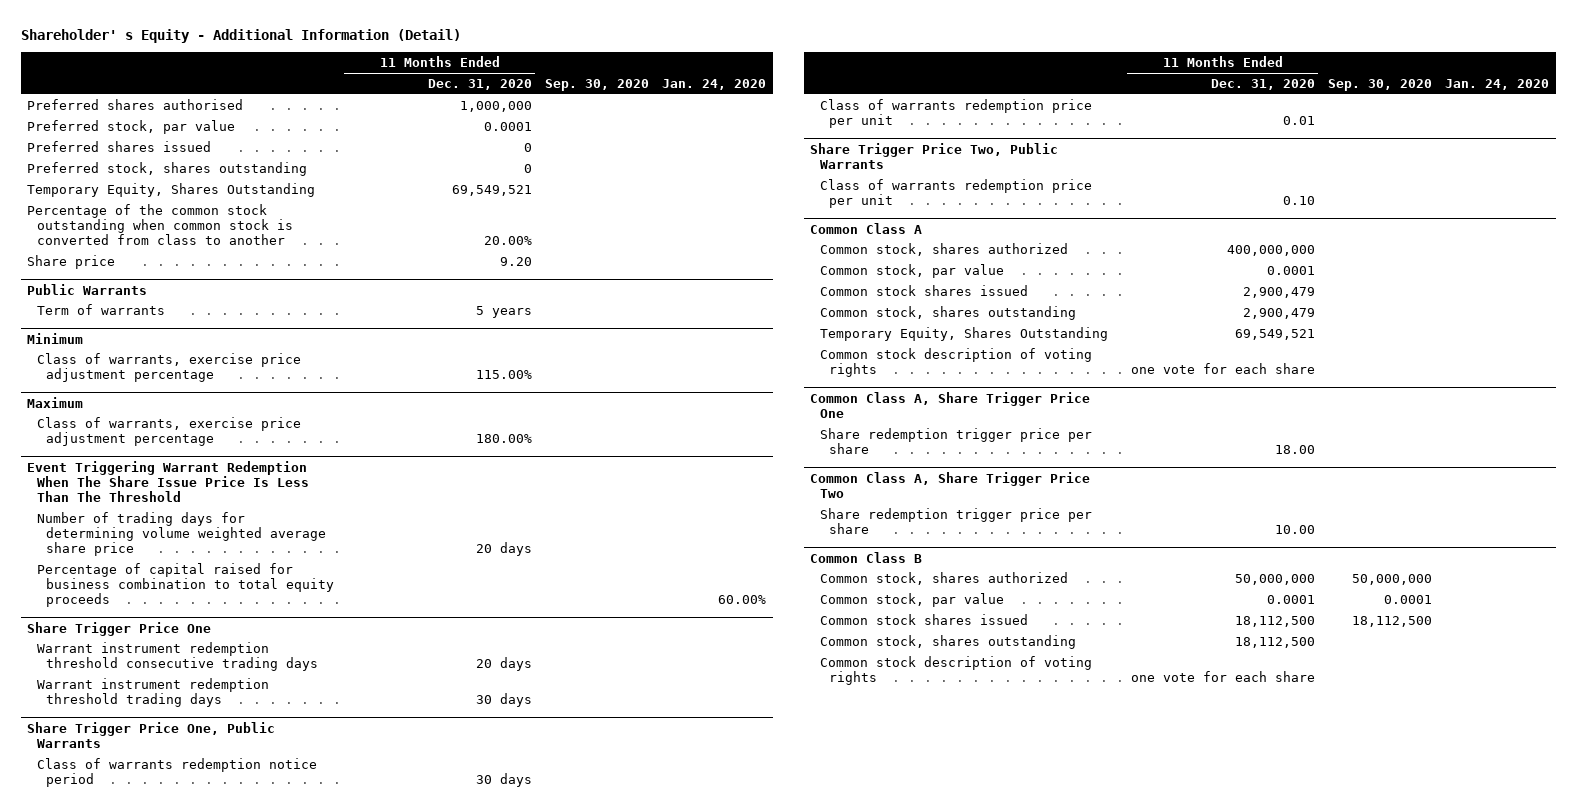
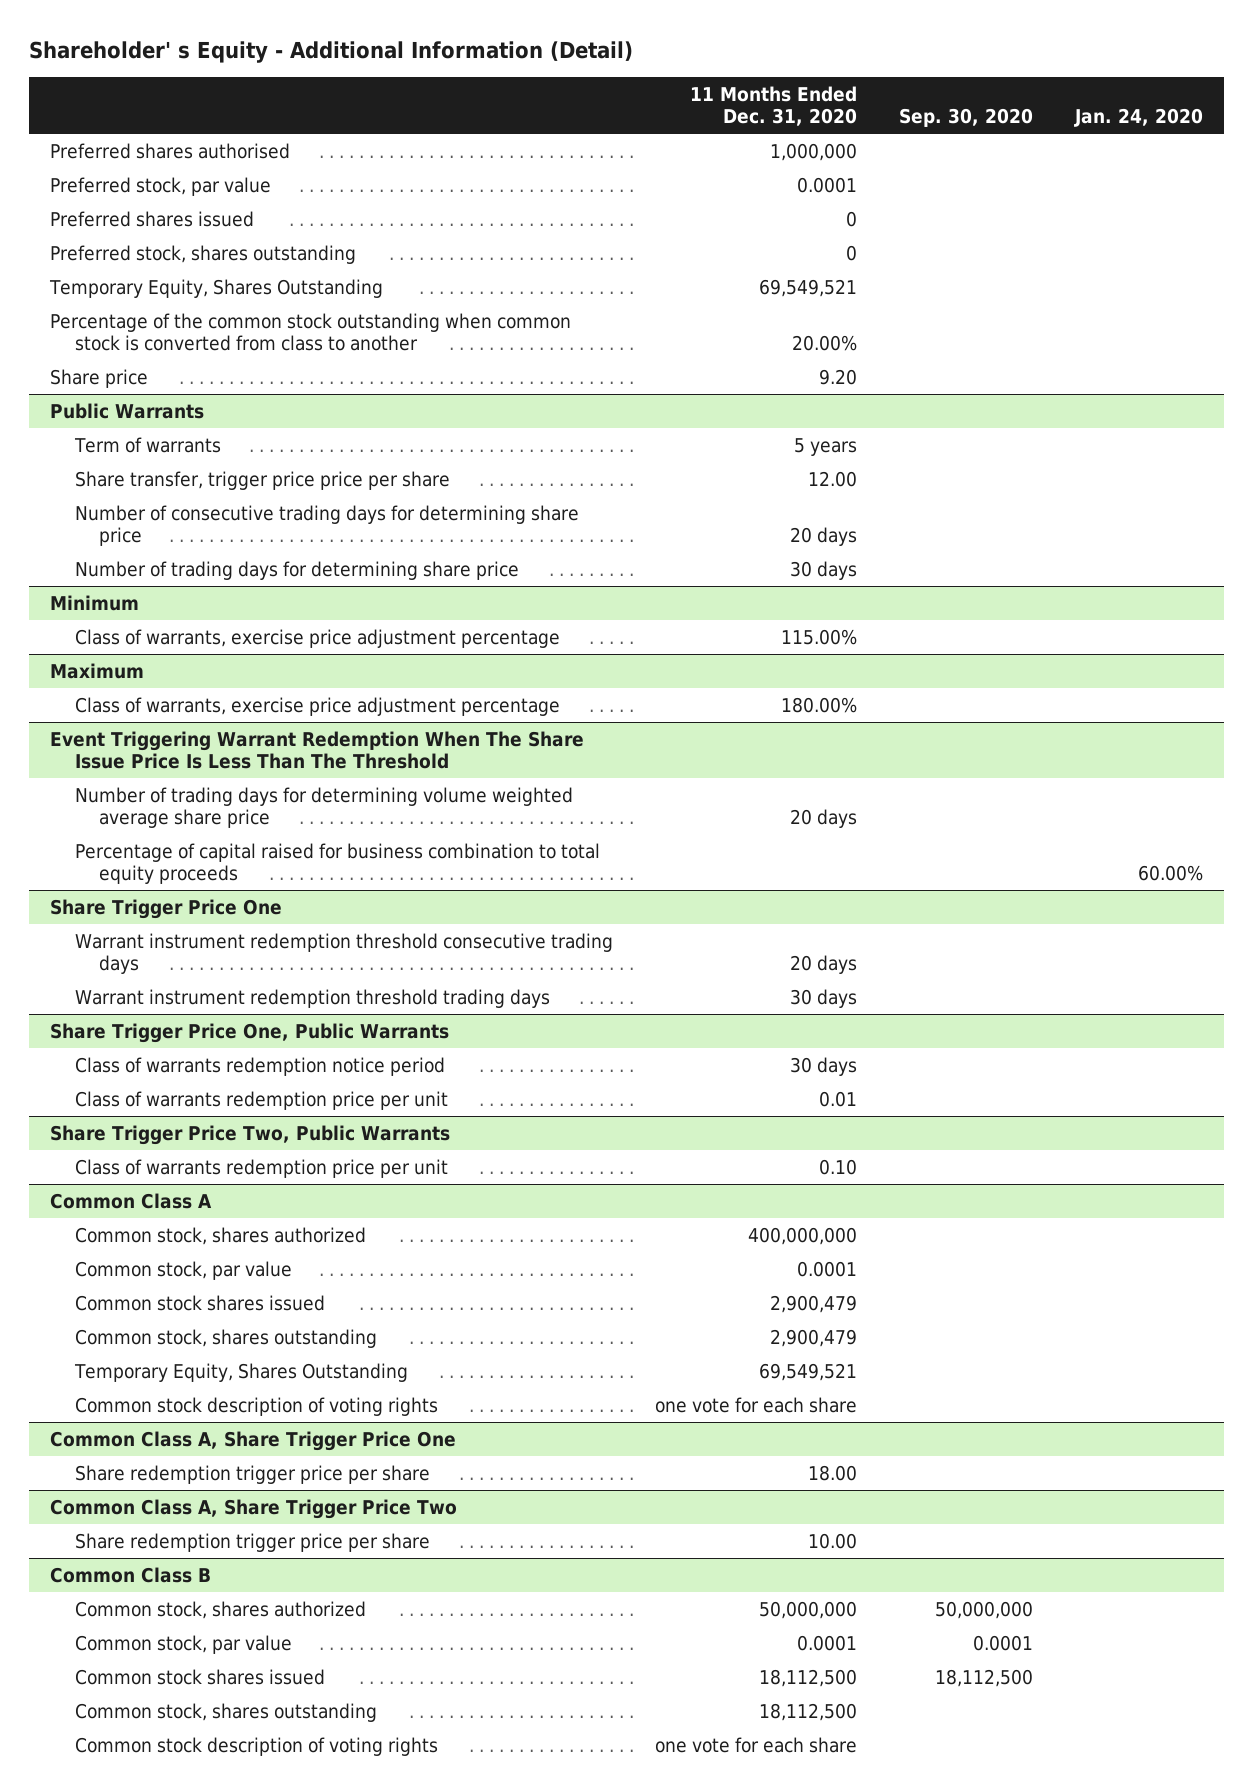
@ Public Warrants
+ Share transfer, trigger price price per share | 12.00 | |
+ Number of consecutive trading days for determining share price | 20 days | |
+ Number of trading days for determining share price | 30 days | |

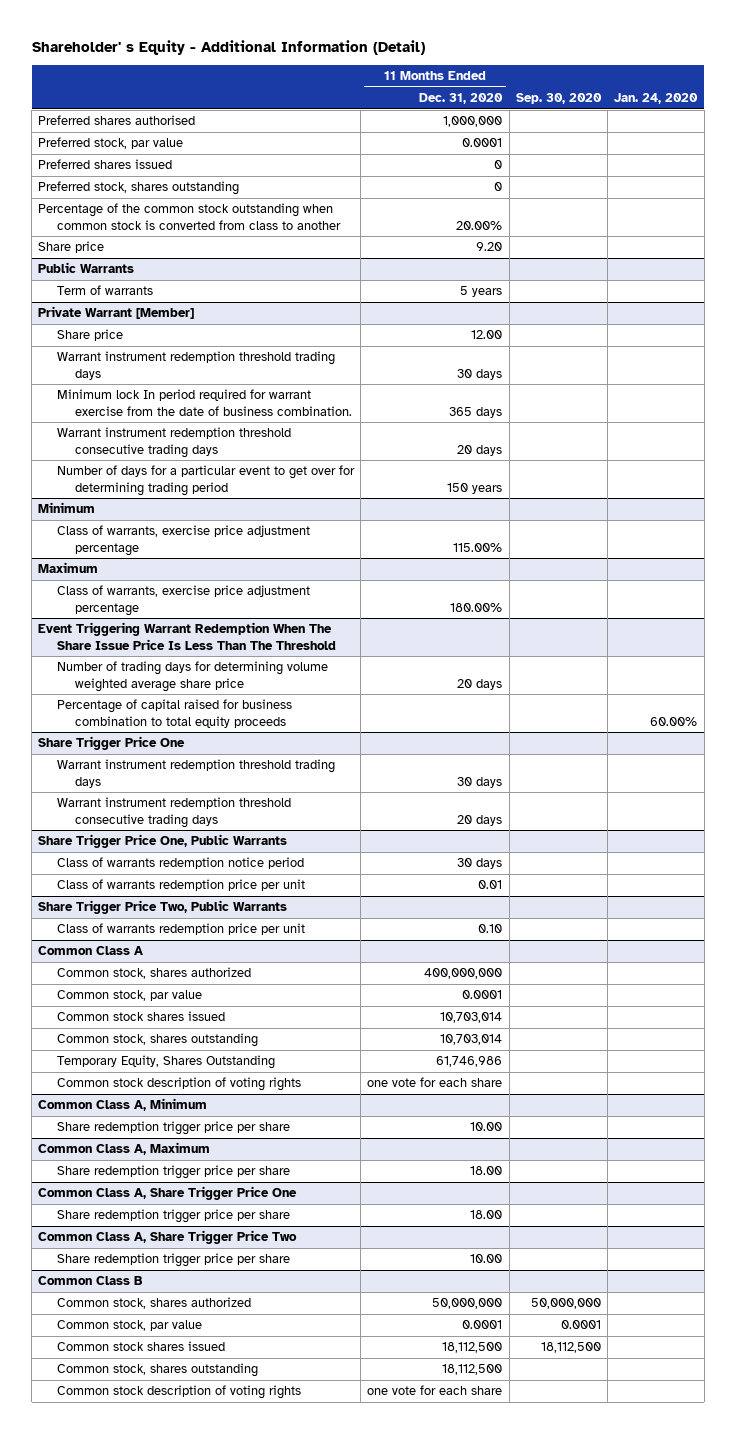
- Temporary Equity, Shares Outstanding | 69,549,521 | |
@ Public Warrants
- Share transfer, trigger price price per share | 12.00 | |
- Number of consecutive trading days for determining share price | 20 days | |
- Number of trading days for determining share price | 30 days | |
+ Private Warrant [Member]
+ Share price | 12.00 | |
+ Warrant instrument redemption threshold trading days | 30 days | |
+ Minimum lock In period required for warrant exercise from the date of business combination. | 365 days | |
+ Warrant instrument redemption threshold consecutive trading days | 20 days | |
+ Number of days for a particular event to get over for determining trading period | 150 years | |
@ Share Trigger Price One
moved down: Warrant instrument redemption threshold consecutive trading days | 20 days | |
@ Common Class A
- Common stock shares issued | 2,900,479 | |
- Common stock, shares outstanding | 2,900,479 | |
- Temporary Equity, Shares Outstanding | 69,549,521 | |
+ Common stock shares issued | 10,703,014 | |
+ Common stock, shares outstanding | 10,703,014 | |
+ Temporary Equity, Shares Outstanding | 61,746,986 | |
+ Common Class A, Minimum
+ Share redemption trigger price per share | 10.00 | |
+ Common Class A, Maximum
+ Share redemption trigger price per share | 18.00 | |

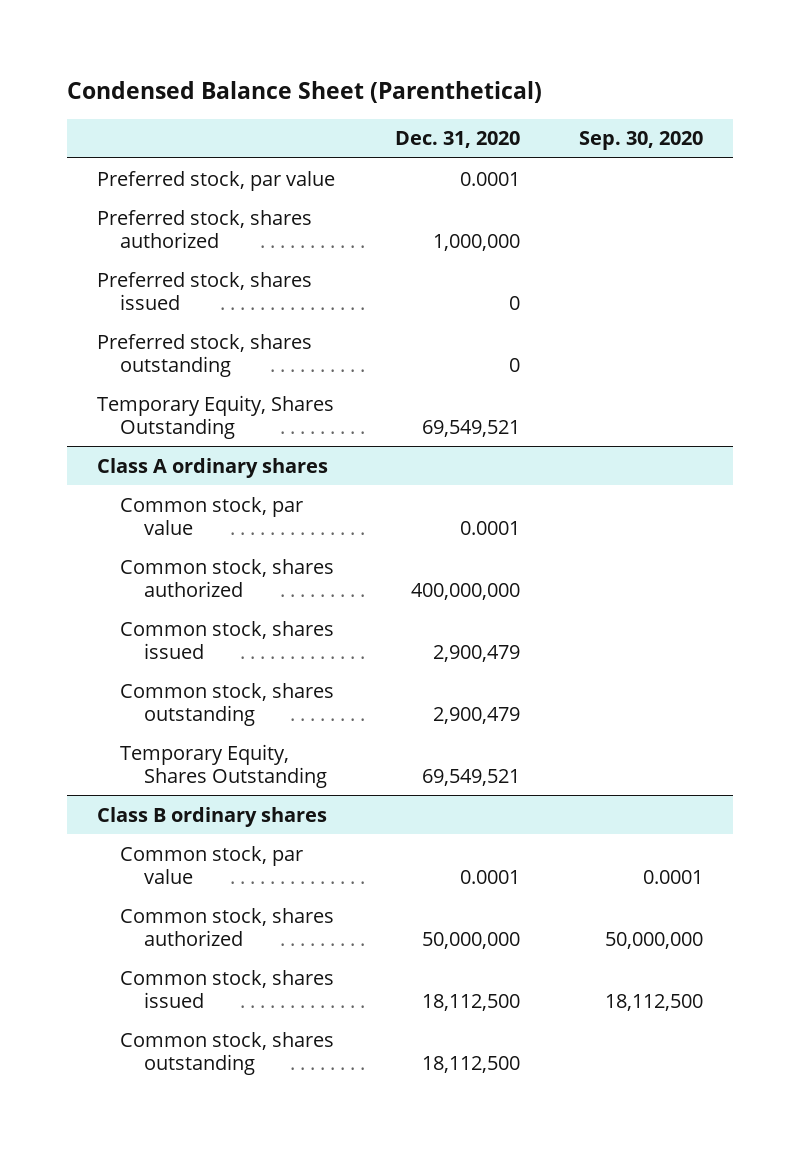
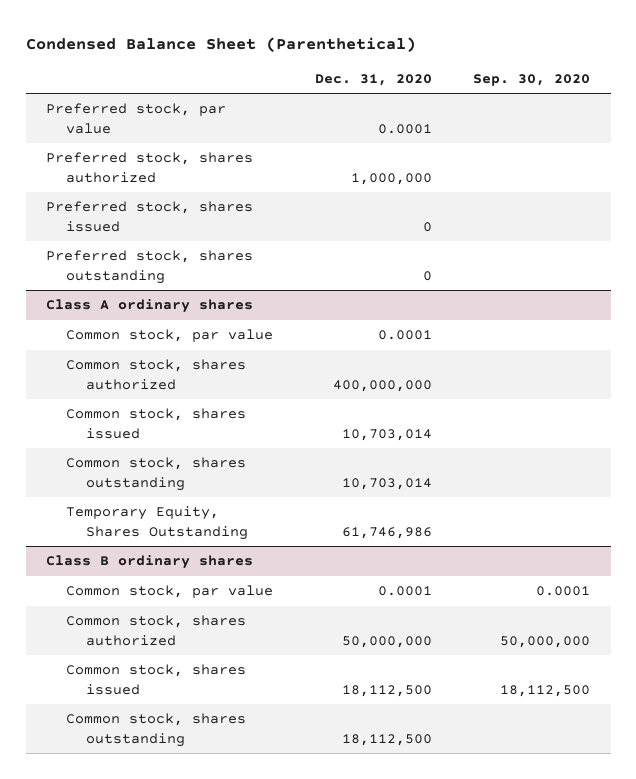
- Temporary Equity, Shares Outstanding | 69,549,521 |
@ Class A ordinary shares
- Common stock, shares issued | 2,900,479 |
- Common stock, shares outstanding | 2,900,479 |
- Temporary Equity, Shares Outstanding | 69,549,521 |
+ Common stock, shares issued | 10,703,014 |
+ Common stock, shares outstanding | 10,703,014 |
+ Temporary Equity, Shares Outstanding | 61,746,986 |

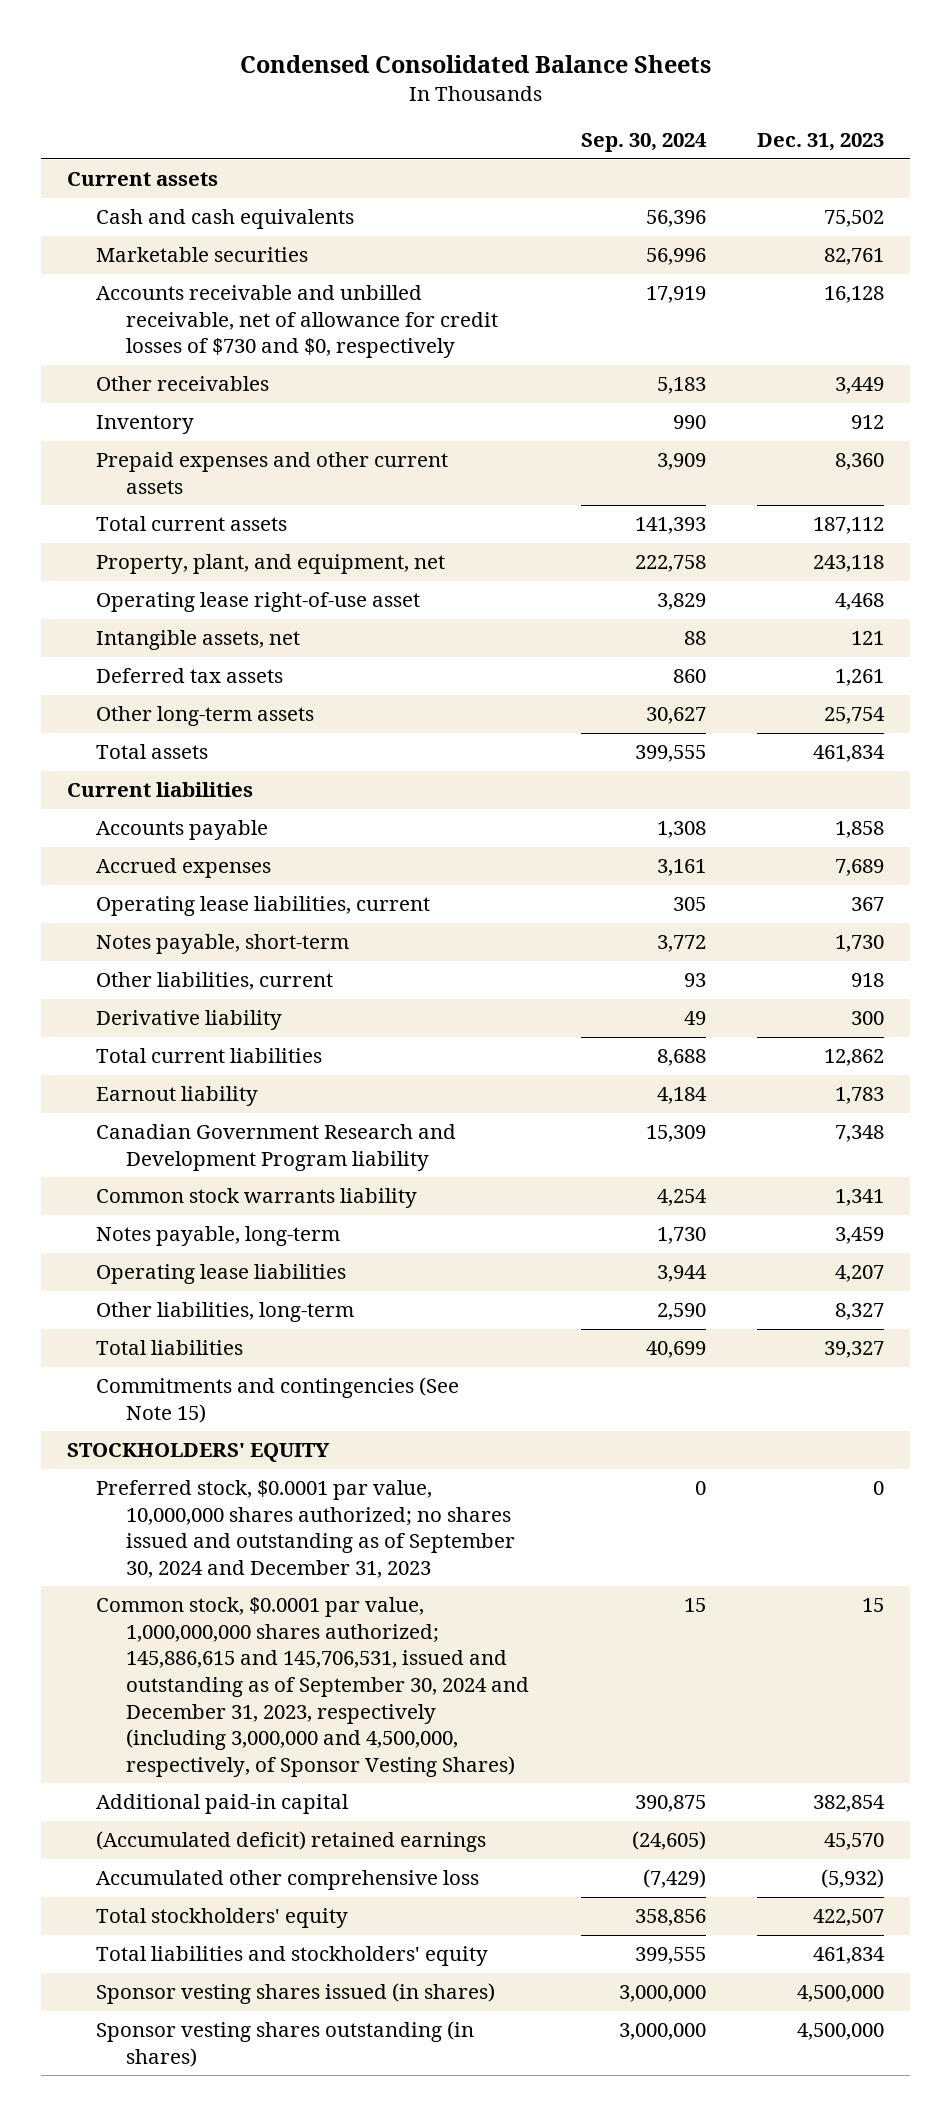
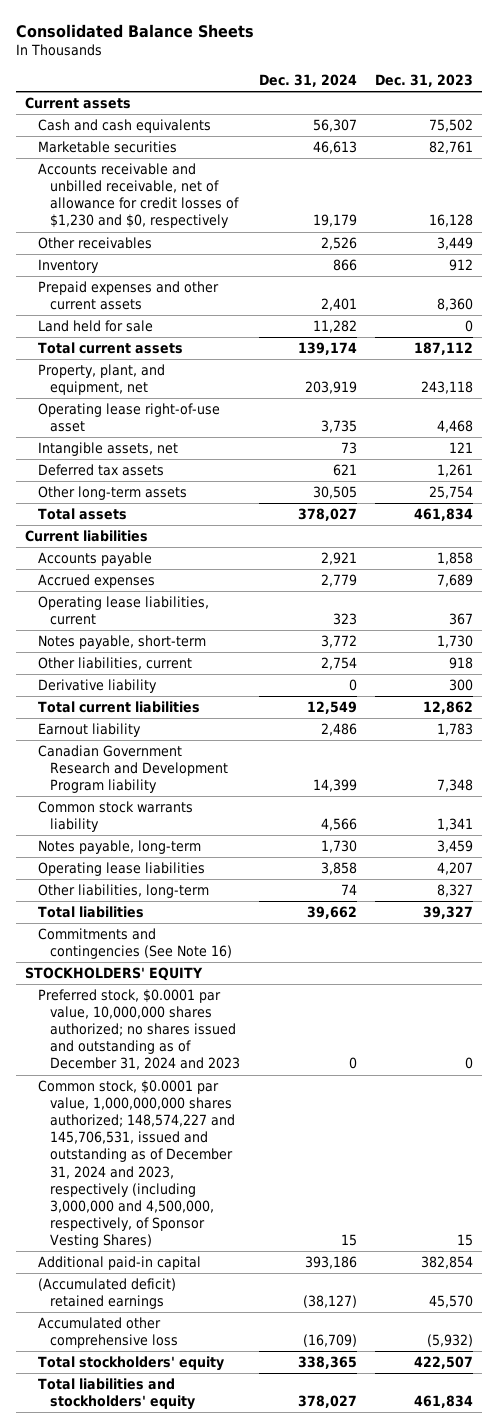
- Condensed Consolidated Balance Sheets
+ Consolidated Balance Sheets
- | Sep. 30, 2024 | Dec. 31, 2023
+ | Dec. 31, 2024 | Dec. 31, 2023
- Accounts receivable and unbilled receivable, net of allowance for credit losses of $730 and $0, respectively | 17,919 | 16,128
+ Accounts receivable and unbilled receivable, net of allowance for credit losses of $1,230 and $0, respectively | 19,179 | 16,128
+ Land held for sale | 11,282 | 0
- Commitments and contingencies (See Note 15)
+ Commitments and contingencies (See Note 16)
- Preferred stock, $0.0001 par value, 10,000,000 shares authorized; no shares issued and outstanding as of September 30, 2024 and December 31, 2023 | 0 | 0
- Common stock, $0.0001 par value, 1,000,000,000 shares authorized; 145,886,615 and 145,706,531, issued and outstanding as of September 30, 2024 and December 31, 2023, respectively (including 3,000,000 and 4,500,000, respectively, of Sponsor Vesting Shares) | 15 | 15
+ Preferred stock, $0.0001 par value, 10,000,000 shares authorized; no shares issued and outstanding as of December 31, 2024 and 2023 | 0 | 0
+ Common stock, $0.0001 par value, 1,000,000,000 shares authorized; 148,574,227 and 145,706,531, issued and outstanding as of December 31, 2024 and 2023, respectively (including 3,000,000 and 4,500,000, respectively, of Sponsor Vesting Shares) | 15 | 15
- Sponsor vesting shares issued (in shares) | 3,000,000 | 4,500,000
- Sponsor vesting shares outstanding (in shares) | 3,000,000 | 4,500,000

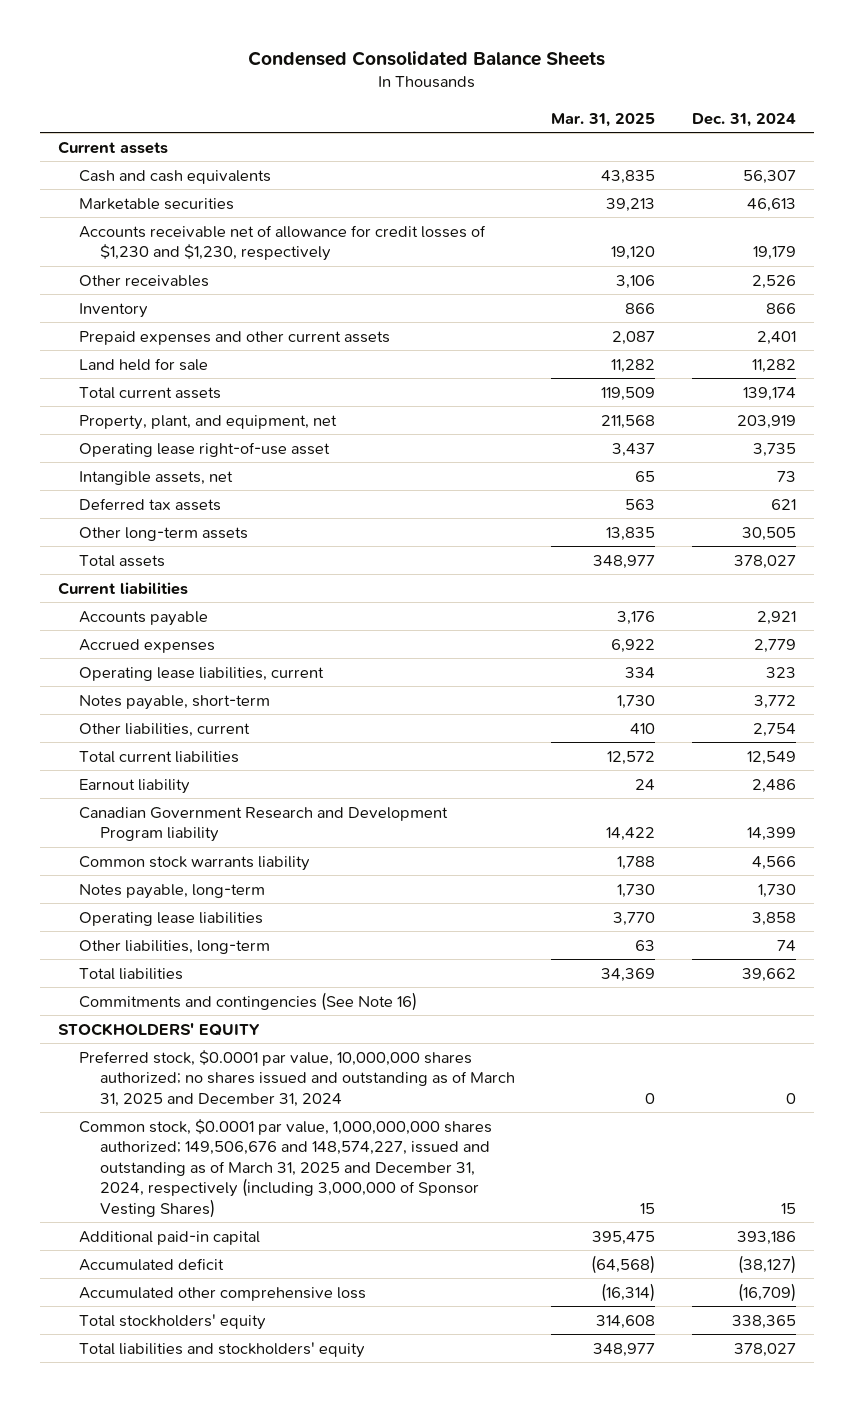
- Consolidated Balance Sheets
+ Condensed Consolidated Balance Sheets
- | Dec. 31, 2024 | Dec. 31, 2023
+ | Mar. 31, 2025 | Dec. 31, 2024
- Accounts receivable and unbilled receivable, net of allowance for credit losses of $1,230 and $0, respectively | 19,179 | 16,128
+ Accounts receivable net of allowance for credit losses of $1,230 and $1,230, respectively | 19,120 | 19,179
- Derivative liability | 0 | 300
- Preferred stock, $0.0001 par value, 10,000,000 shares authorized; no shares issued and outstanding as of December 31, 2024 and 2023 | 0 | 0
- Common stock, $0.0001 par value, 1,000,000,000 shares authorized; 148,574,227 and 145,706,531, issued and outstanding as of December 31, 2024 and 2023, respectively (including 3,000,000 and 4,500,000, respectively, of Sponsor Vesting Shares) | 15 | 15
+ Preferred stock, $0.0001 par value, 10,000,000 shares authorized; no shares issued and outstanding as of March 31, 2025 and December 31, 2024 | 0 | 0
+ Common stock, $0.0001 par value, 1,000,000,000 shares authorized; 149,506,676 and 148,574,227, issued and outstanding as of March 31, 2025 and December 31, 2024, respectively (including 3,000,000 of Sponsor Vesting Shares) | 15 | 15
- (Accumulated deficit) retained earnings | (38,127) | 45,570
+ Accumulated deficit | (64,568) | (38,127)

